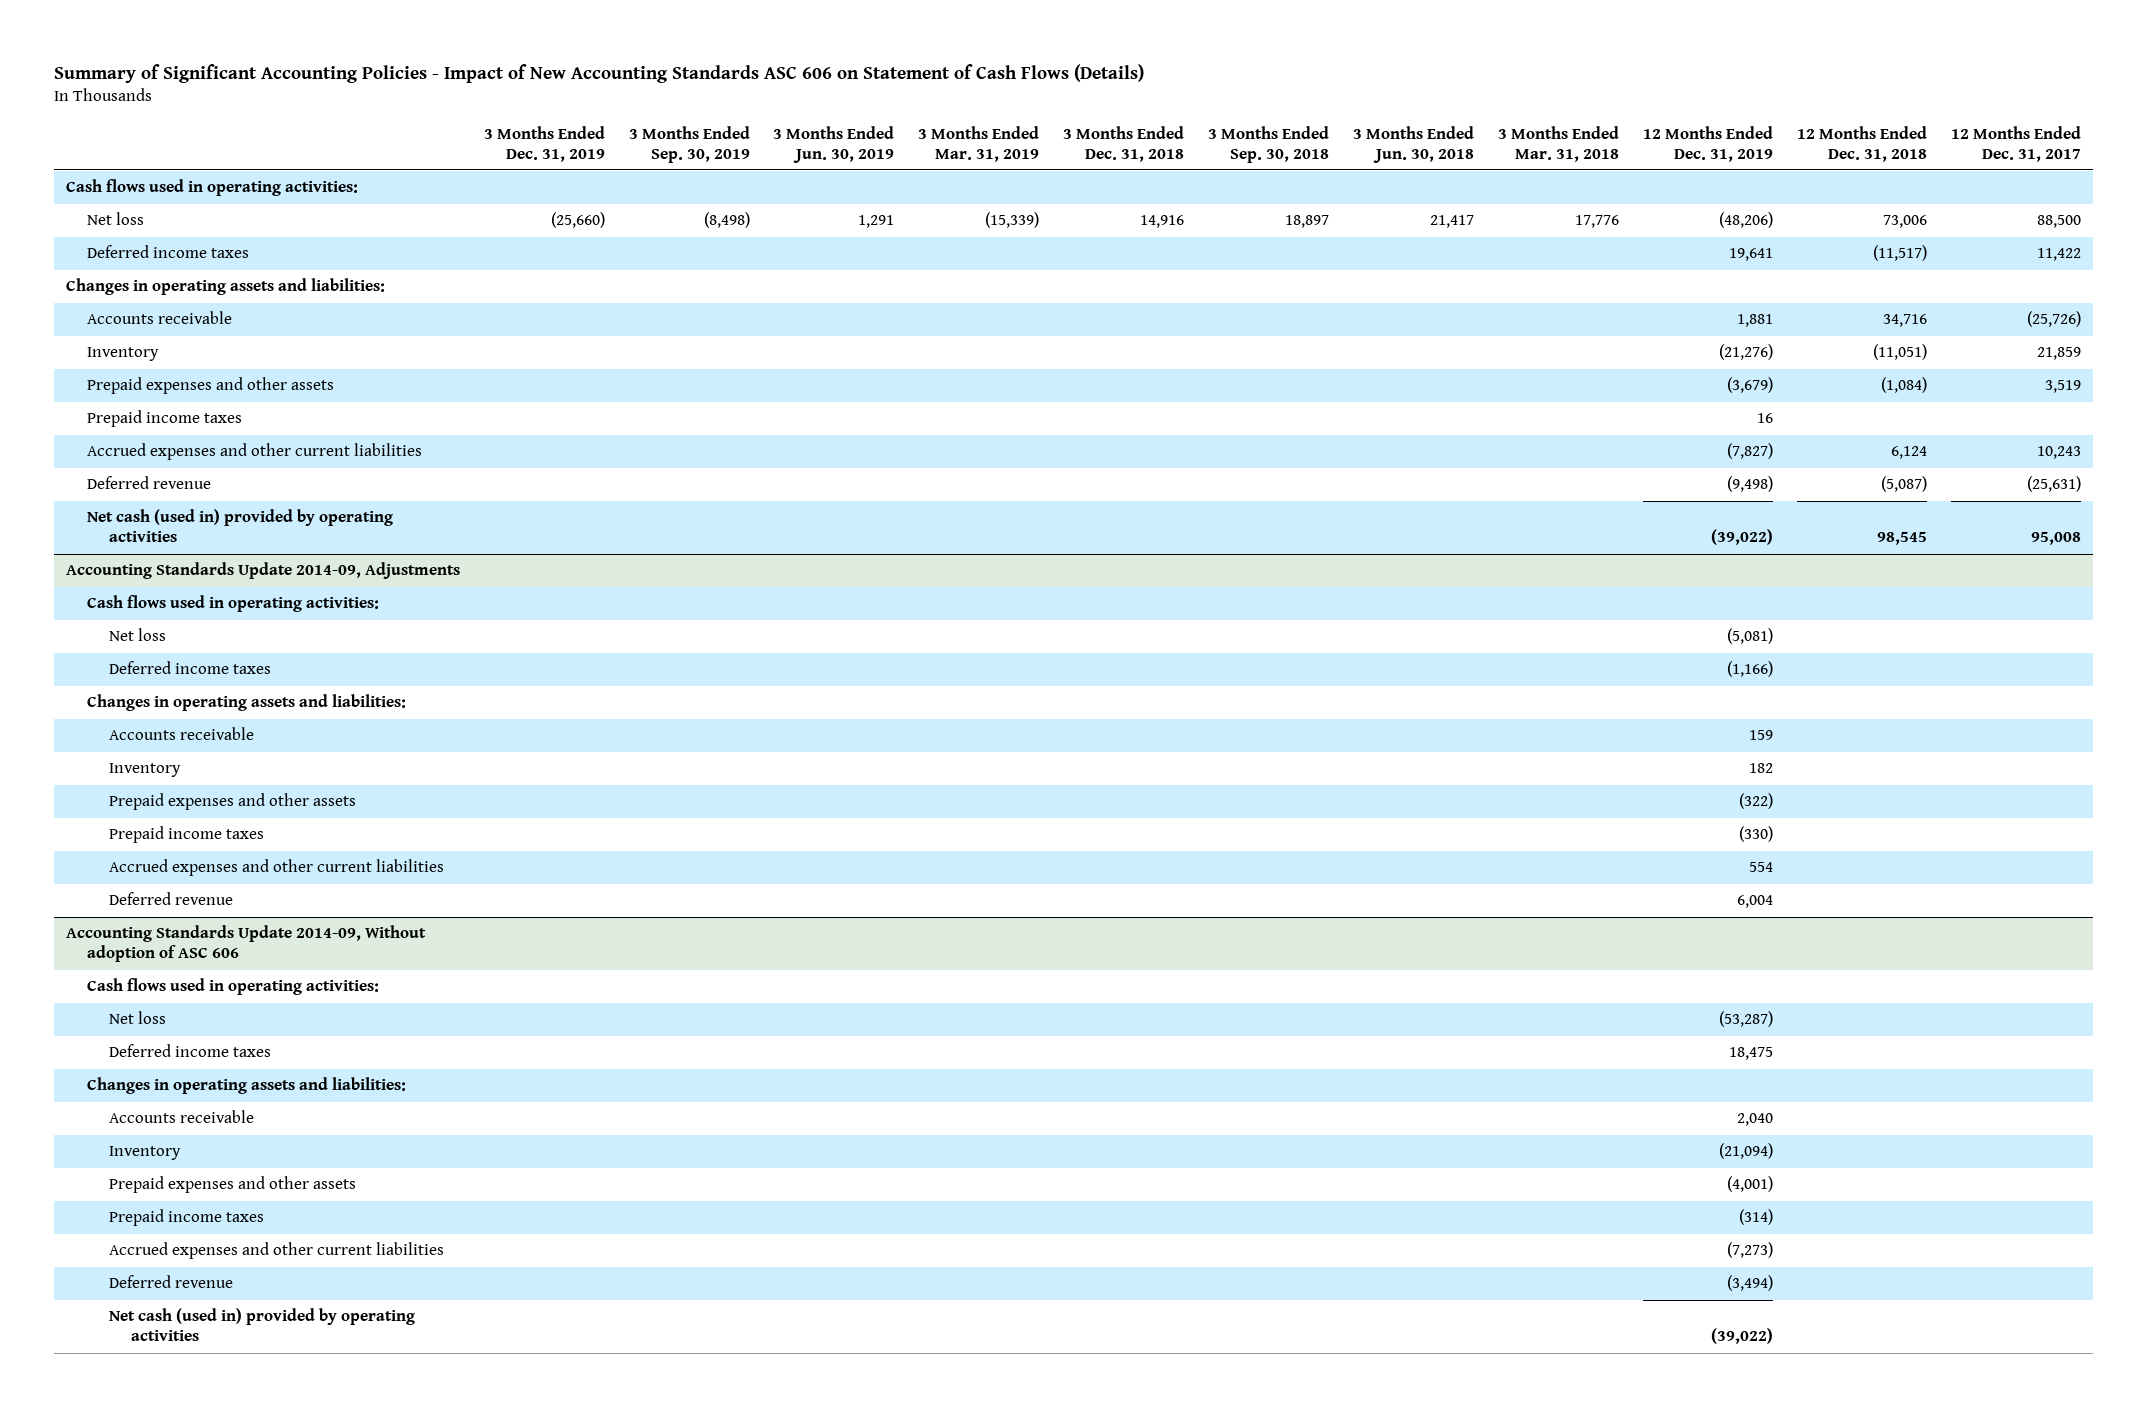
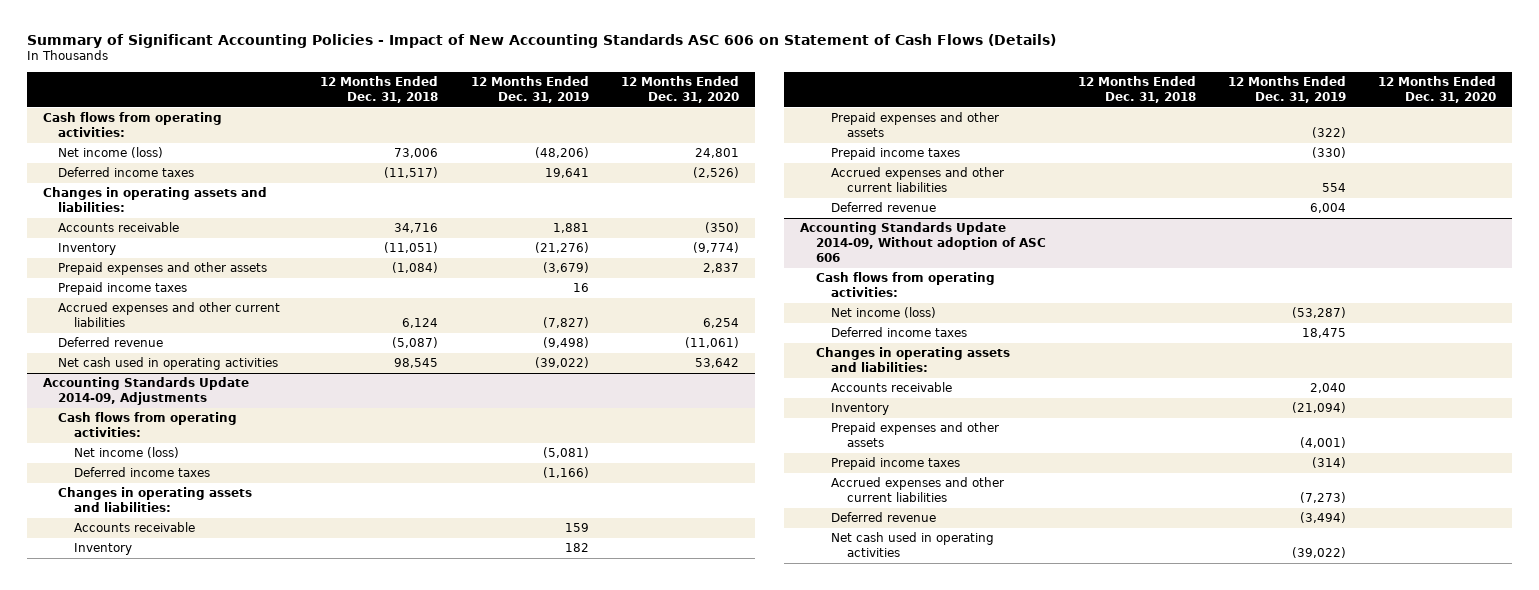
- | 3 Months Ended Dec. 31, 2019 | 3 Months Ended Sep. 30, 2019 | 3 Months Ended Jun. 30, 2019 | 3 Months Ended Mar. 31, 2019 | 3 Months Ended Dec. 31, 2018 | 3 Months Ended Sep. 30, 2018 | 3 Months Ended Jun. 30, 2018 | 3 Months Ended Mar. 31, 2018 | 12 Months Ended Dec. 31, 2019 | 12 Months Ended Dec. 31, 2018 | 12 Months Ended Dec. 31, 2017
+ | 12 Months Ended Dec. 31, 2018 | 12 Months Ended Dec. 31, 2019 | 12 Months Ended Dec. 31, 2020
- Cash flows used in operating activities:
- Net loss | (25,660) | (8,498) | 1,291 | (15,339) | 14,916 | 18,897 | 21,417 | 17,776 | (48,206) | 73,006 | 88,500
+ Cash flows from operating activities:
+ Net income (loss) | 73,006 | (48,206) | 24,801
- Net cash (used in) provided by operating activities | | | | | | | | | (39,022) | 98,545 | 95,008
+ Net cash used in operating activities | 98,545 | (39,022) | 53,642
@ Accounting Standards Update 2014-09, Adjustments
- Cash flows used in operating activities:
- Net loss | | | | | | | | | (5,081) | |
+ Cash flows from operating activities:
+ Net income (loss) | | (5,081) |
@ Accounting Standards Update 2014-09, Without adoption of ASC 606
- Cash flows used in operating activities:
- Net loss | | | | | | | | | (53,287) | |
+ Cash flows from operating activities:
+ Net income (loss) | | (53,287) |
- Net cash (used in) provided by operating activities | | | | | | | | | (39,022) | |
+ Net cash used in operating activities | | (39,022) |

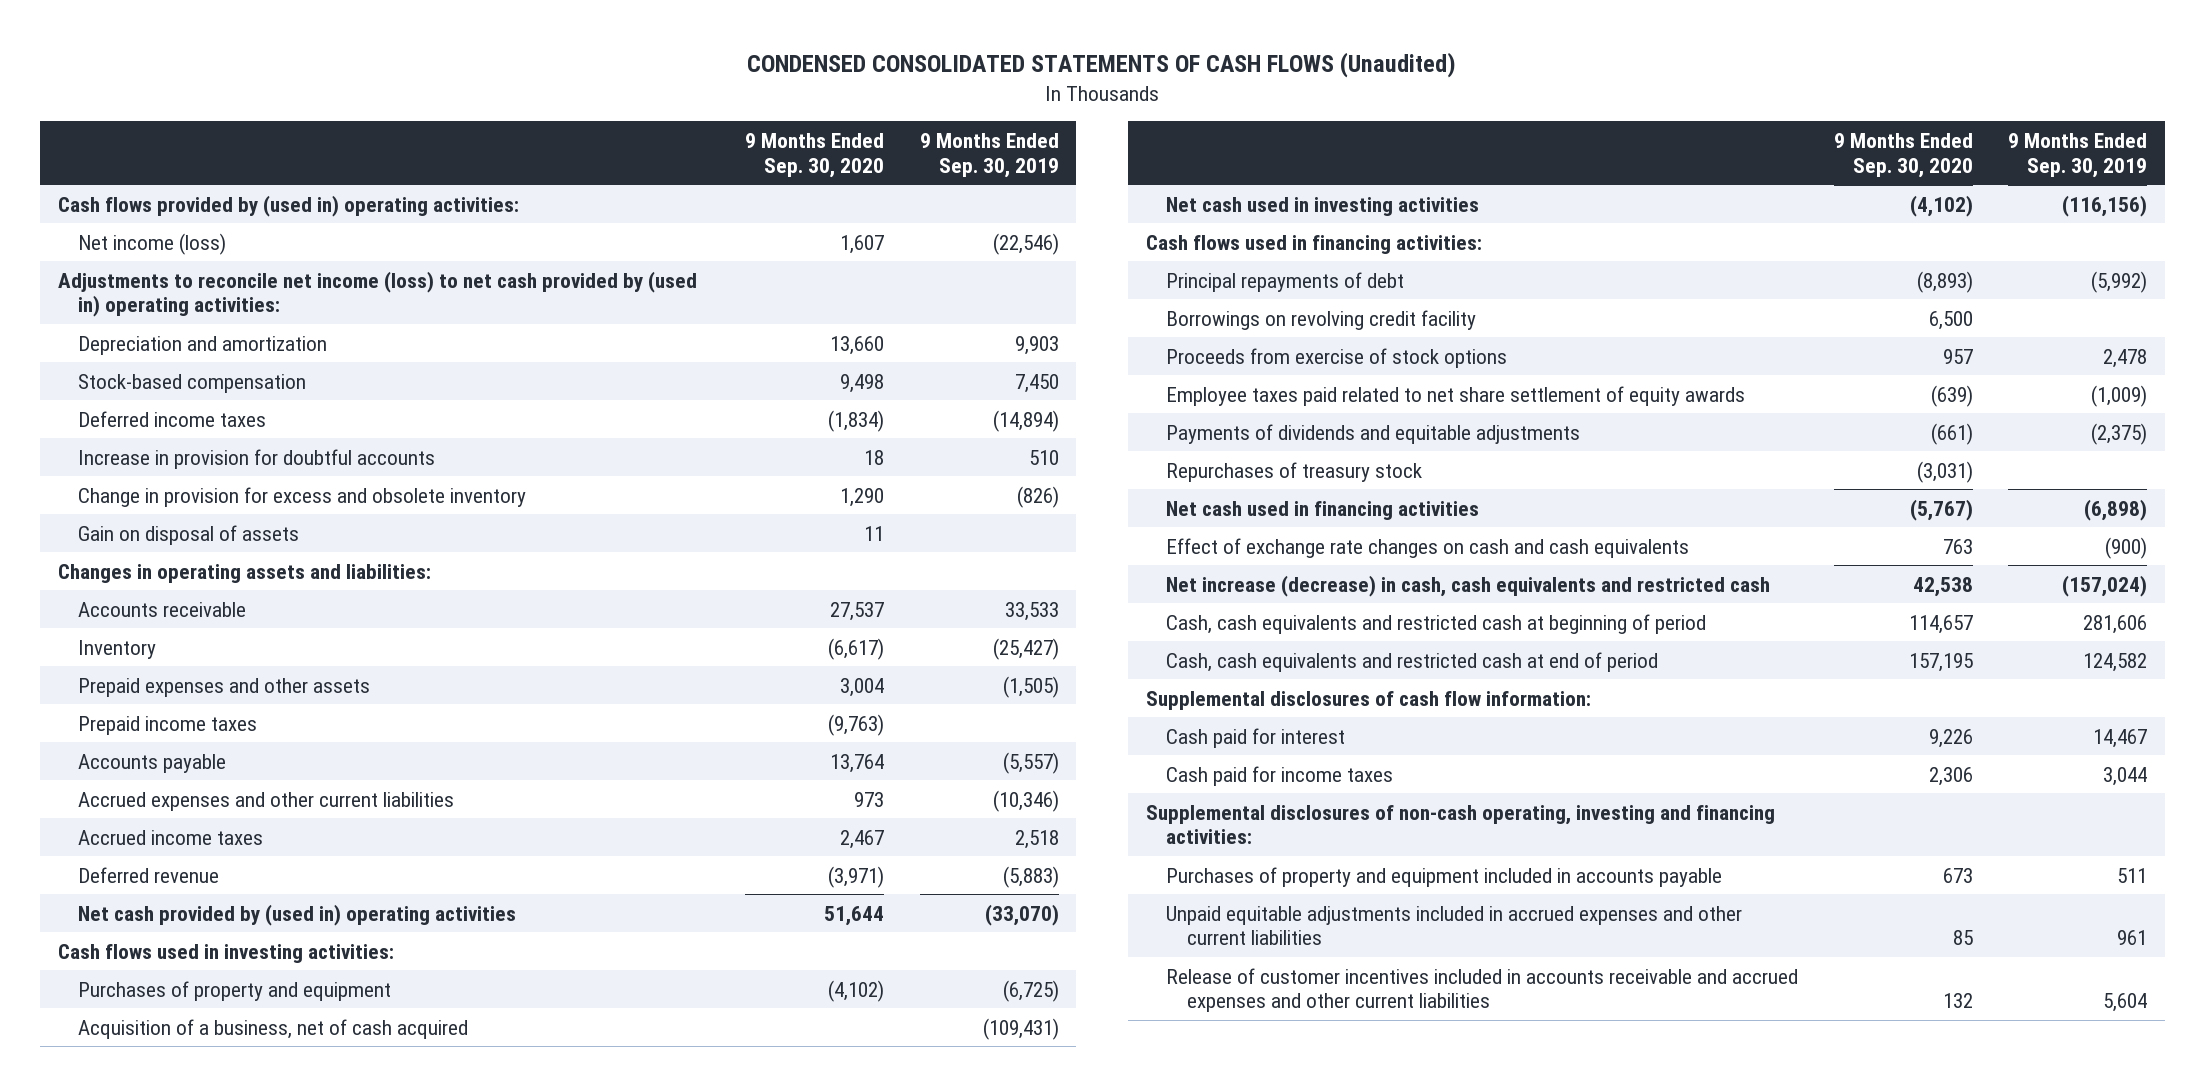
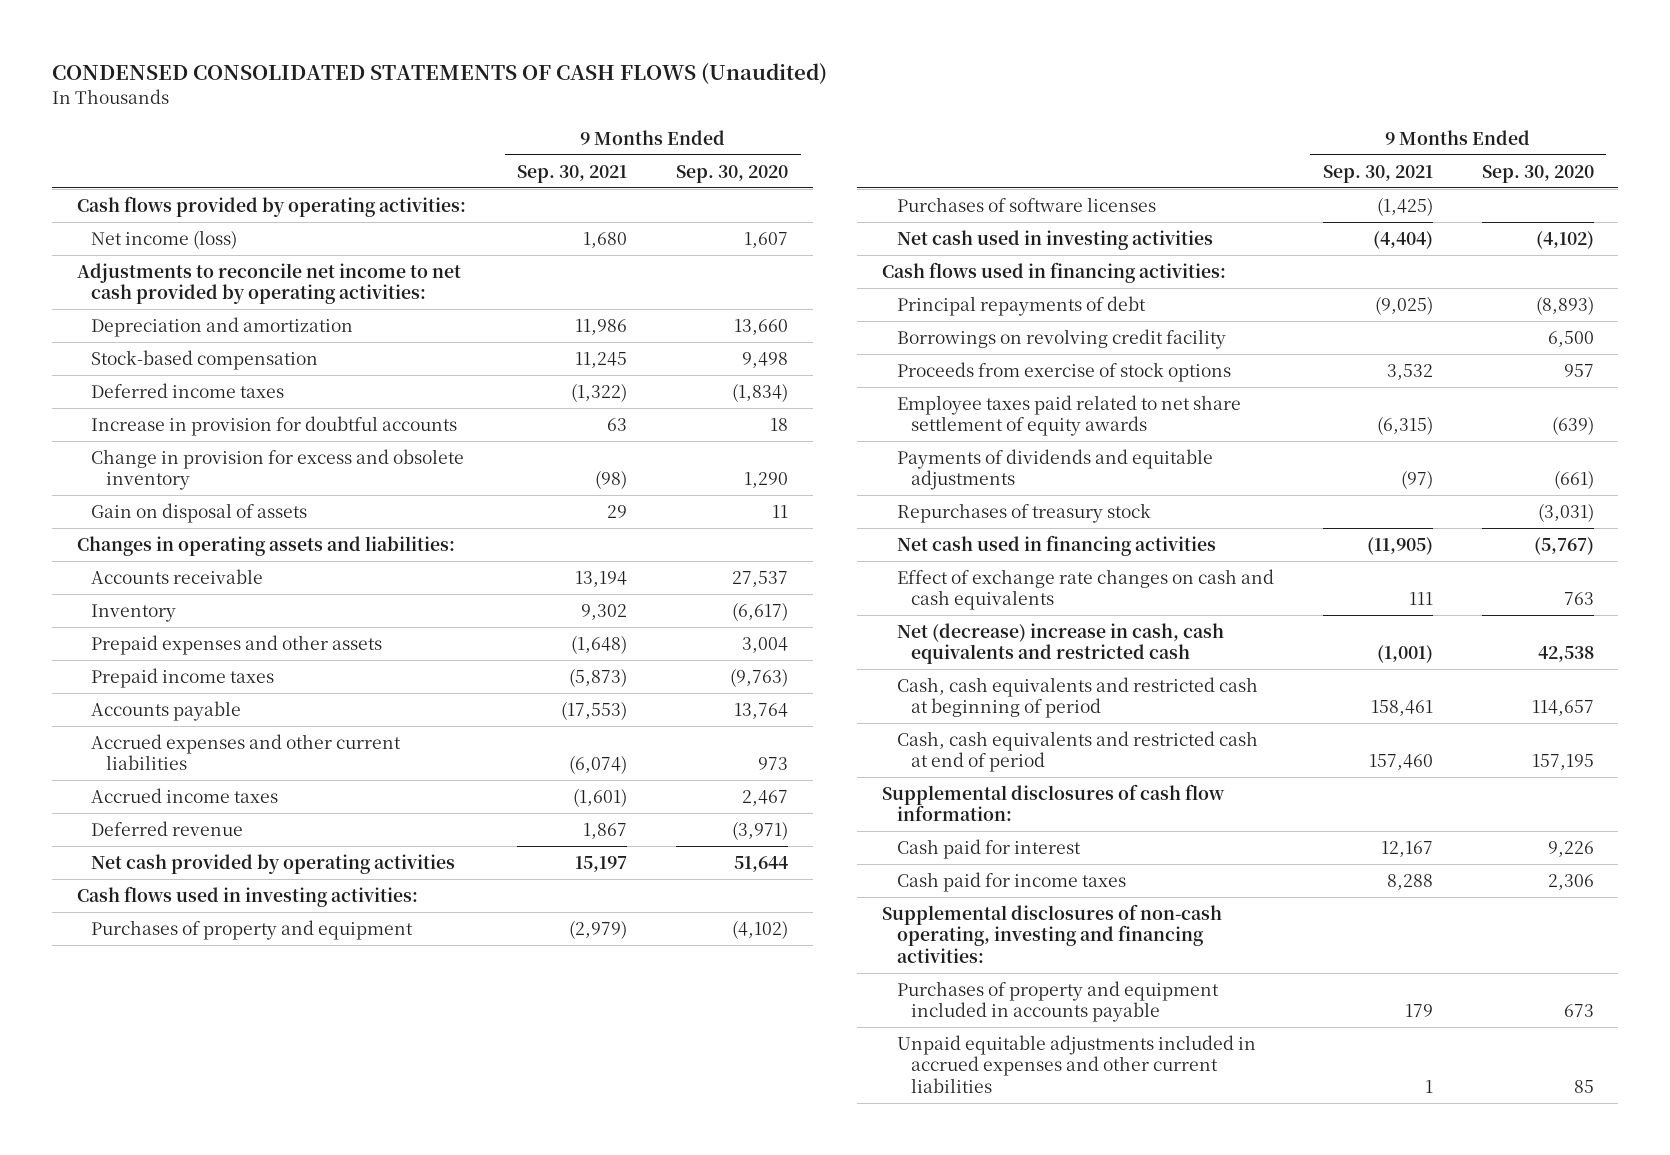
- | 9 Months Ended Sep. 30, 2020 | 9 Months Ended Sep. 30, 2019
+ | 9 Months Ended Sep. 30, 2021 | 9 Months Ended Sep. 30, 2020
- Cash flows provided by (used in) operating activities:
+ Cash flows provided by operating activities:
- Adjustments to reconcile net income (loss) to net cash provided by (used in) operating activities:
+ Adjustments to reconcile net income to net cash provided by operating activities:
- Net cash provided by (used in) operating activities | 51,644 | (33,070)
+ Net cash provided by operating activities | 15,197 | 51,644
- Acquisition of a business, net of cash acquired | | (109,431)
+ Purchases of software licenses | (1,425) |
- Net increase (decrease) in cash, cash equivalents and restricted cash | 42,538 | (157,024)
+ Net (decrease) increase in cash, cash equivalents and restricted cash | (1,001) | 42,538
- Release of customer incentives included in accounts receivable and accrued expenses and other current liabilities | 132 | 5,604

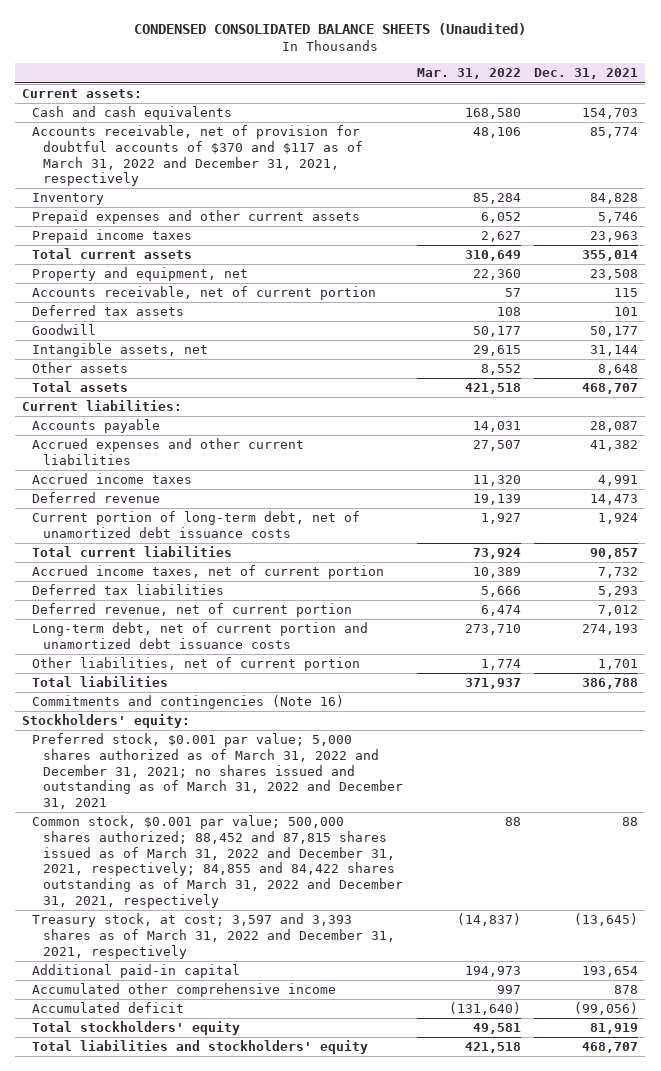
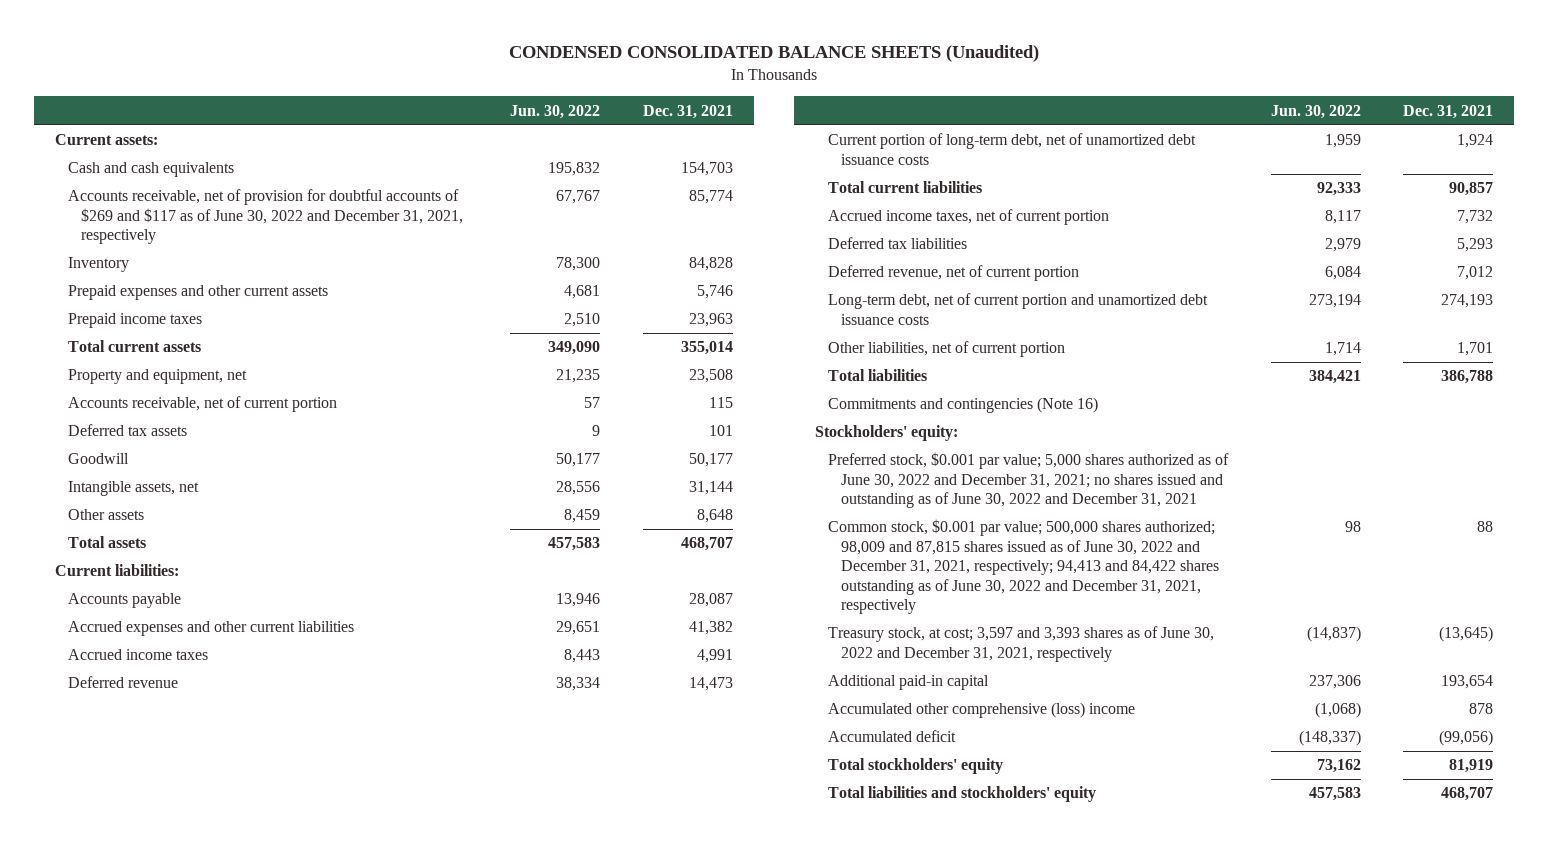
- | Mar. 31, 2022 | Dec. 31, 2021
+ | Jun. 30, 2022 | Dec. 31, 2021
- Accounts receivable, net of provision for doubtful accounts of $370 and $117 as of March 31, 2022 and December 31, 2021, respectively | 48,106 | 85,774
+ Accounts receivable, net of provision for doubtful accounts of $269 and $117 as of June 30, 2022 and December 31, 2021, respectively | 67,767 | 85,774
- Preferred stock, $0.001 par value; 5,000 shares authorized as of March 31, 2022 and December 31, 2021; no shares issued and outstanding as of March 31, 2022 and December 31, 2021
- Common stock, $0.001 par value; 500,000 shares authorized; 88,452 and 87,815 shares issued as of March 31, 2022 and December 31, 2021, respectively; 84,855 and 84,422 shares outstanding as of March 31, 2022 and December 31, 2021, respectively | 88 | 88
- Treasury stock, at cost; 3,597 and 3,393 shares as of March 31, 2022 and December 31, 2021, respectively | (14,837) | (13,645)
+ Preferred stock, $0.001 par value; 5,000 shares authorized as of June 30, 2022 and December 31, 2021; no shares issued and outstanding as of June 30, 2022 and December 31, 2021
+ Common stock, $0.001 par value; 500,000 shares authorized; 98,009 and 87,815 shares issued as of June 30, 2022 and December 31, 2021, respectively; 94,413 and 84,422 shares outstanding as of June 30, 2022 and December 31, 2021, respectively | 98 | 88
+ Treasury stock, at cost; 3,597 and 3,393 shares as of June 30, 2022 and December 31, 2021, respectively | (14,837) | (13,645)
- Accumulated other comprehensive income | 997 | 878
+ Accumulated other comprehensive (loss) income | (1,068) | 878

